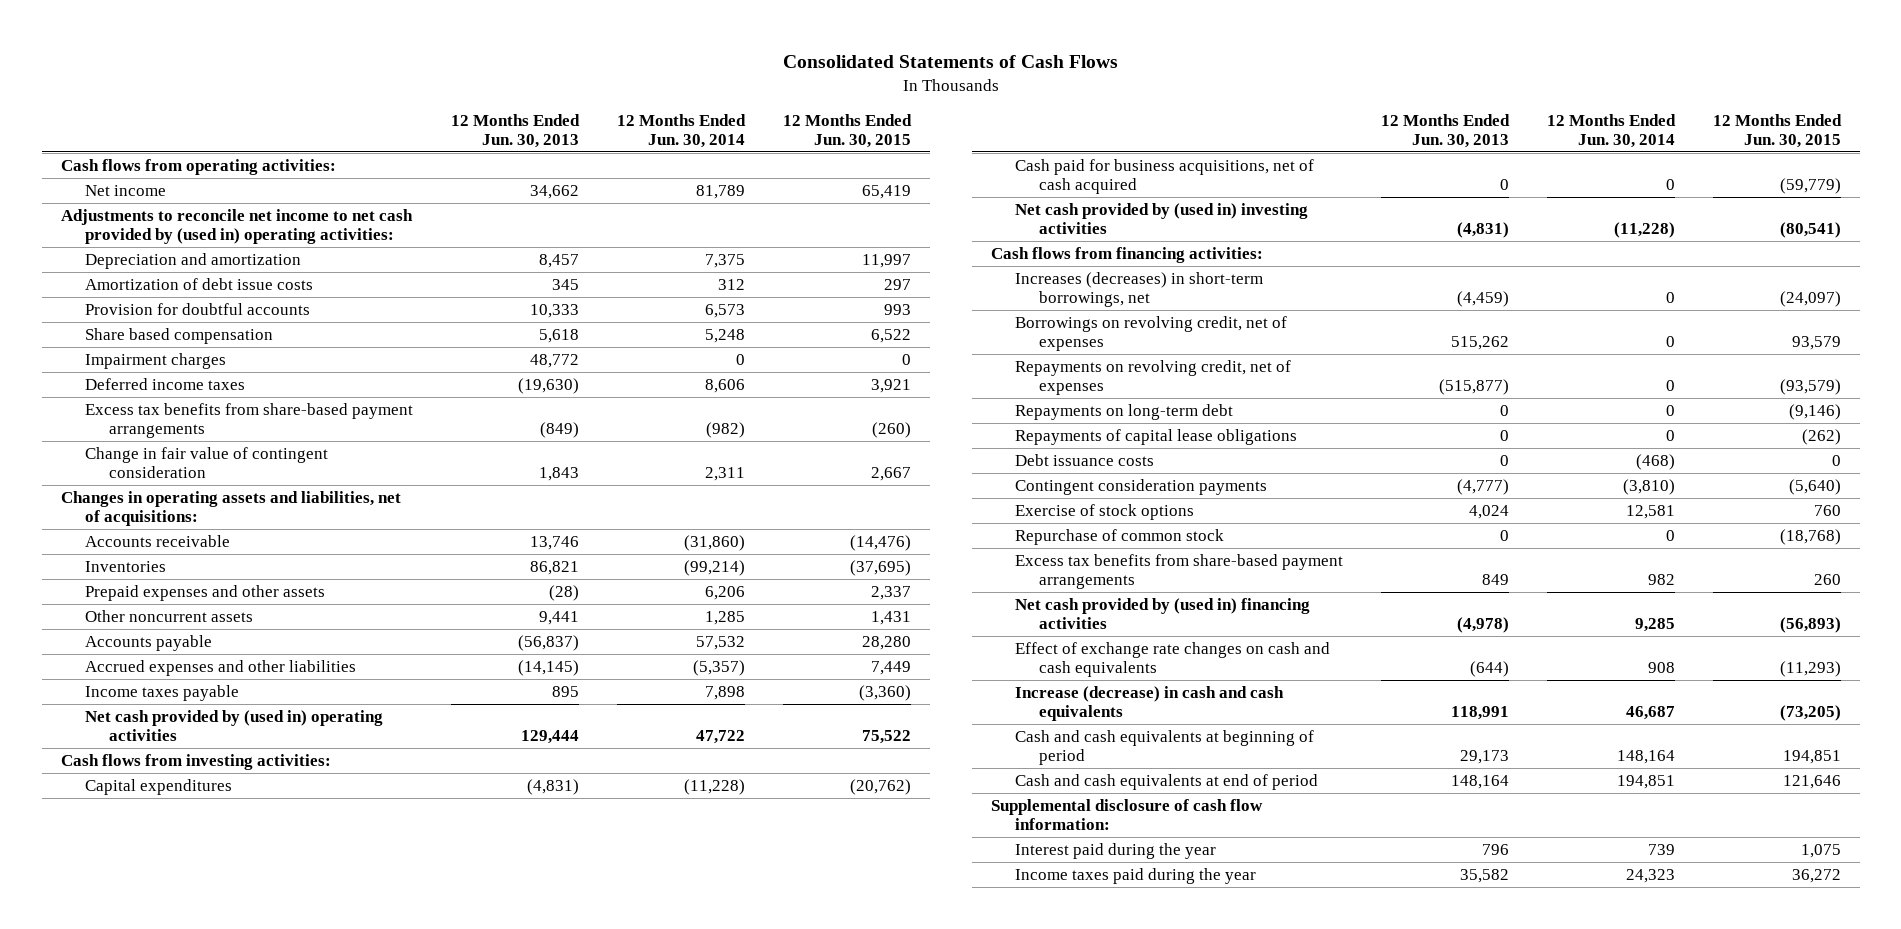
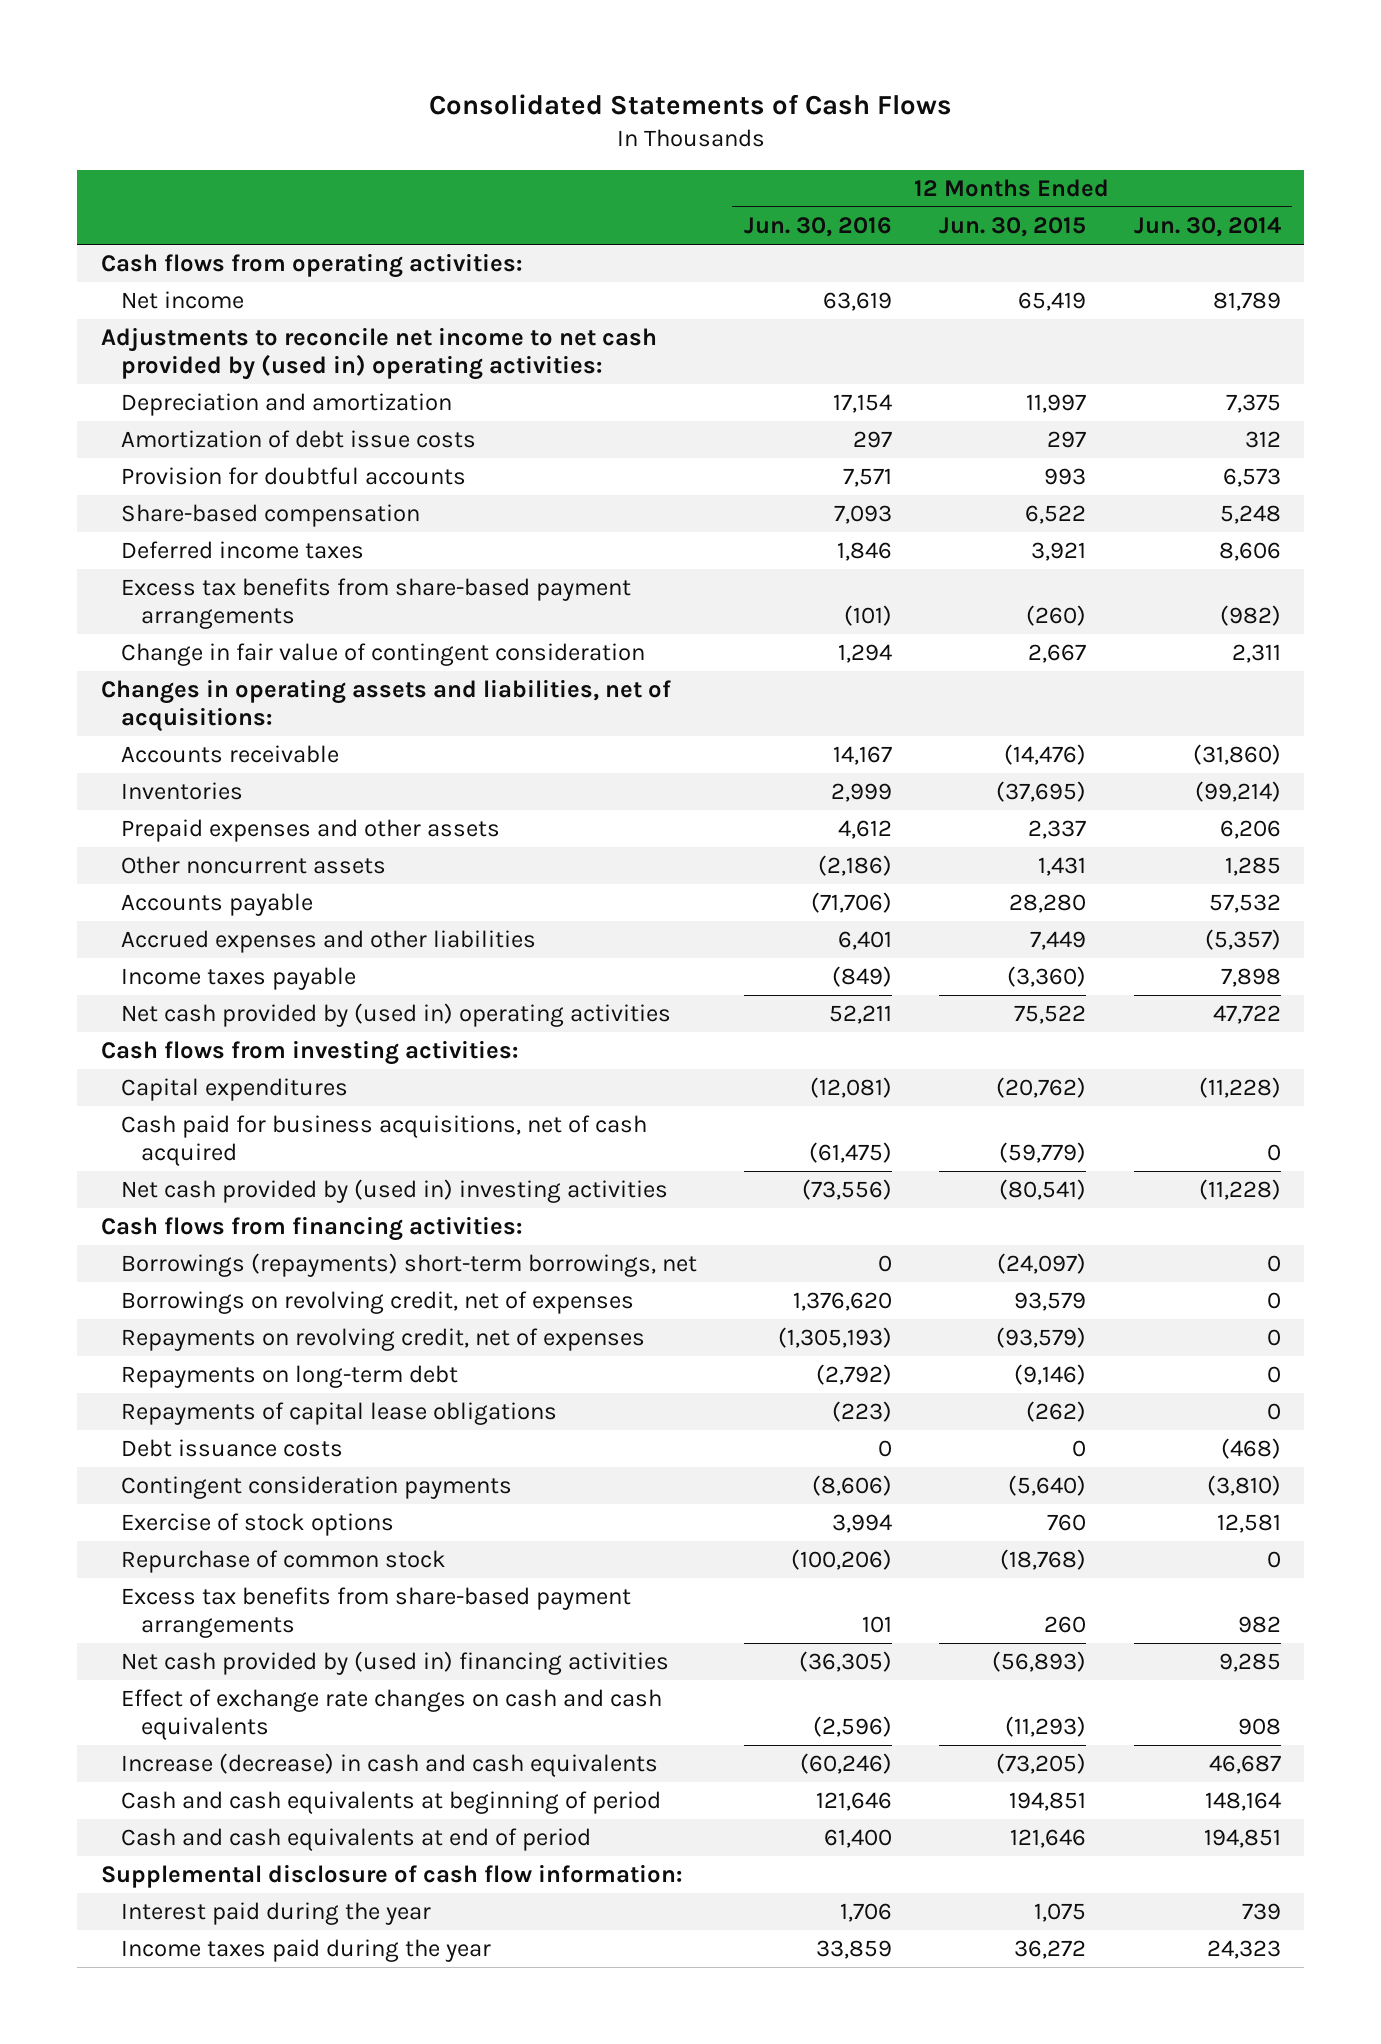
- | 12 Months Ended Jun. 30, 2013 | 12 Months Ended Jun. 30, 2014 | 12 Months Ended Jun. 30, 2015
+ | 12 Months Ended Jun. 30, 2016 | 12 Months Ended Jun. 30, 2015 | 12 Months Ended Jun. 30, 2014
- Share based compensation | 5,618 | 5,248 | 6,522
- Impairment charges | 48,772 | 0 | 0
+ Share-based compensation | 7,093 | 6,522 | 5,248
- Increases (decreases) in short-term borrowings, net | (4,459) | 0 | (24,097)
+ Borrowings (repayments) short-term borrowings, net | 0 | (24,097) | 0

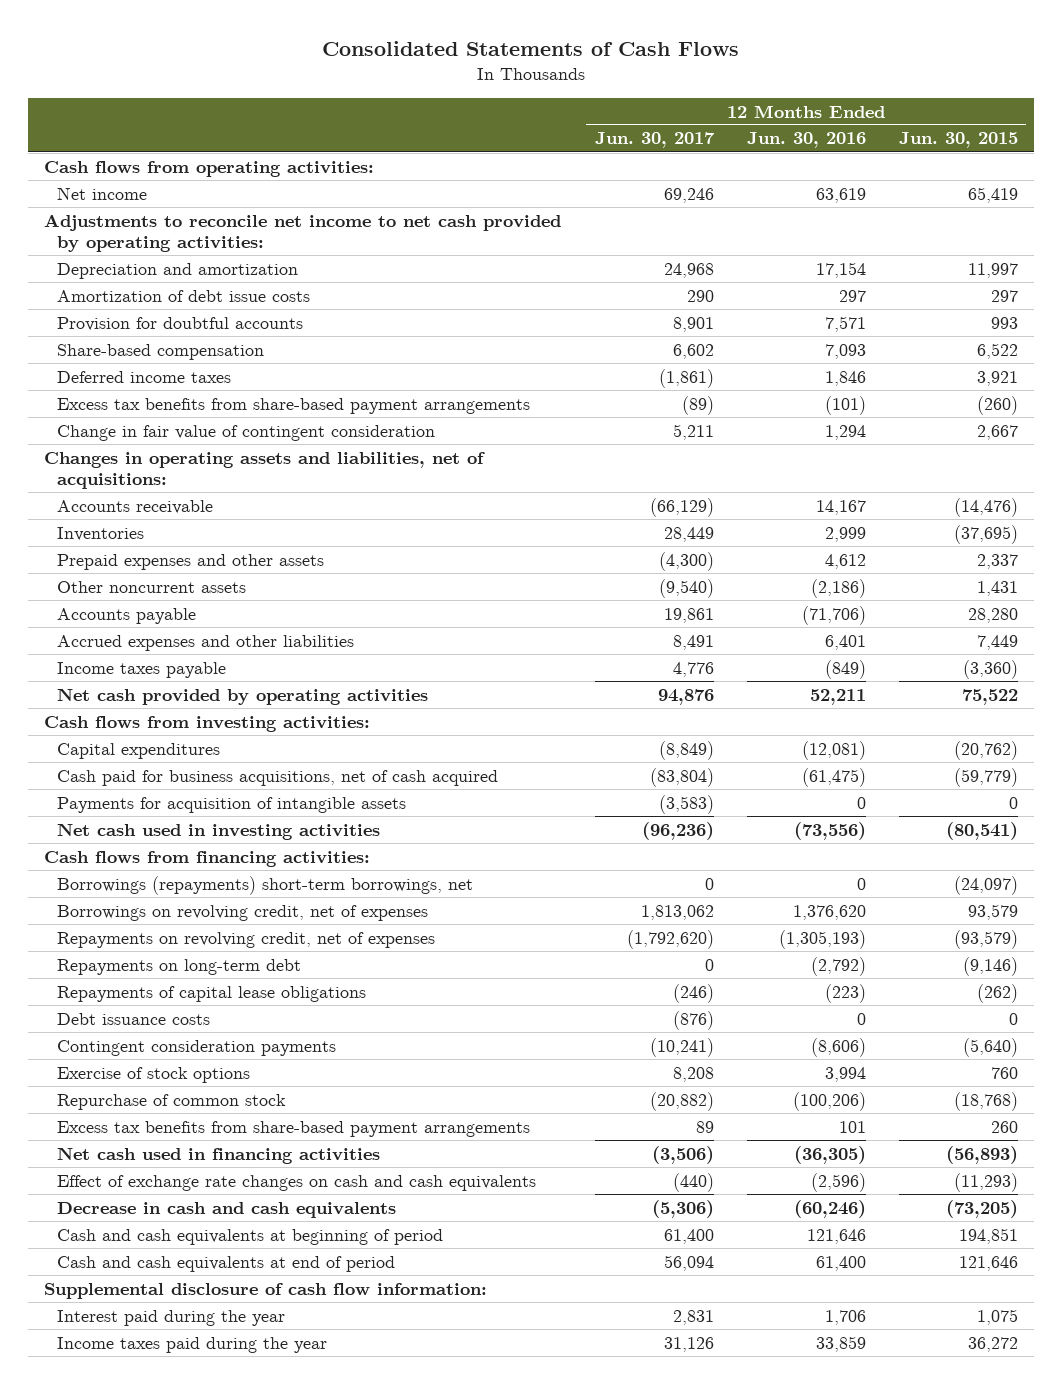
- | 12 Months Ended Jun. 30, 2016 | 12 Months Ended Jun. 30, 2015 | 12 Months Ended Jun. 30, 2014
+ | 12 Months Ended Jun. 30, 2017 | 12 Months Ended Jun. 30, 2016 | 12 Months Ended Jun. 30, 2015
- Adjustments to reconcile net income to net cash provided by (used in) operating activities:
+ Adjustments to reconcile net income to net cash provided by operating activities:
- Net cash provided by (used in) operating activities | 52,211 | 75,522 | 47,722
+ Net cash provided by operating activities | 94,876 | 52,211 | 75,522
- Net cash provided by (used in) investing activities | (73,556) | (80,541) | (11,228)
+ Payments for acquisition of intangible assets | (3,583) | 0 | 0
+ Net cash used in investing activities | (96,236) | (73,556) | (80,541)
- Net cash provided by (used in) financing activities | (36,305) | (56,893) | 9,285
+ Net cash used in financing activities | (3,506) | (36,305) | (56,893)
- Increase (decrease) in cash and cash equivalents | (60,246) | (73,205) | 46,687
+ Decrease in cash and cash equivalents | (5,306) | (60,246) | (73,205)

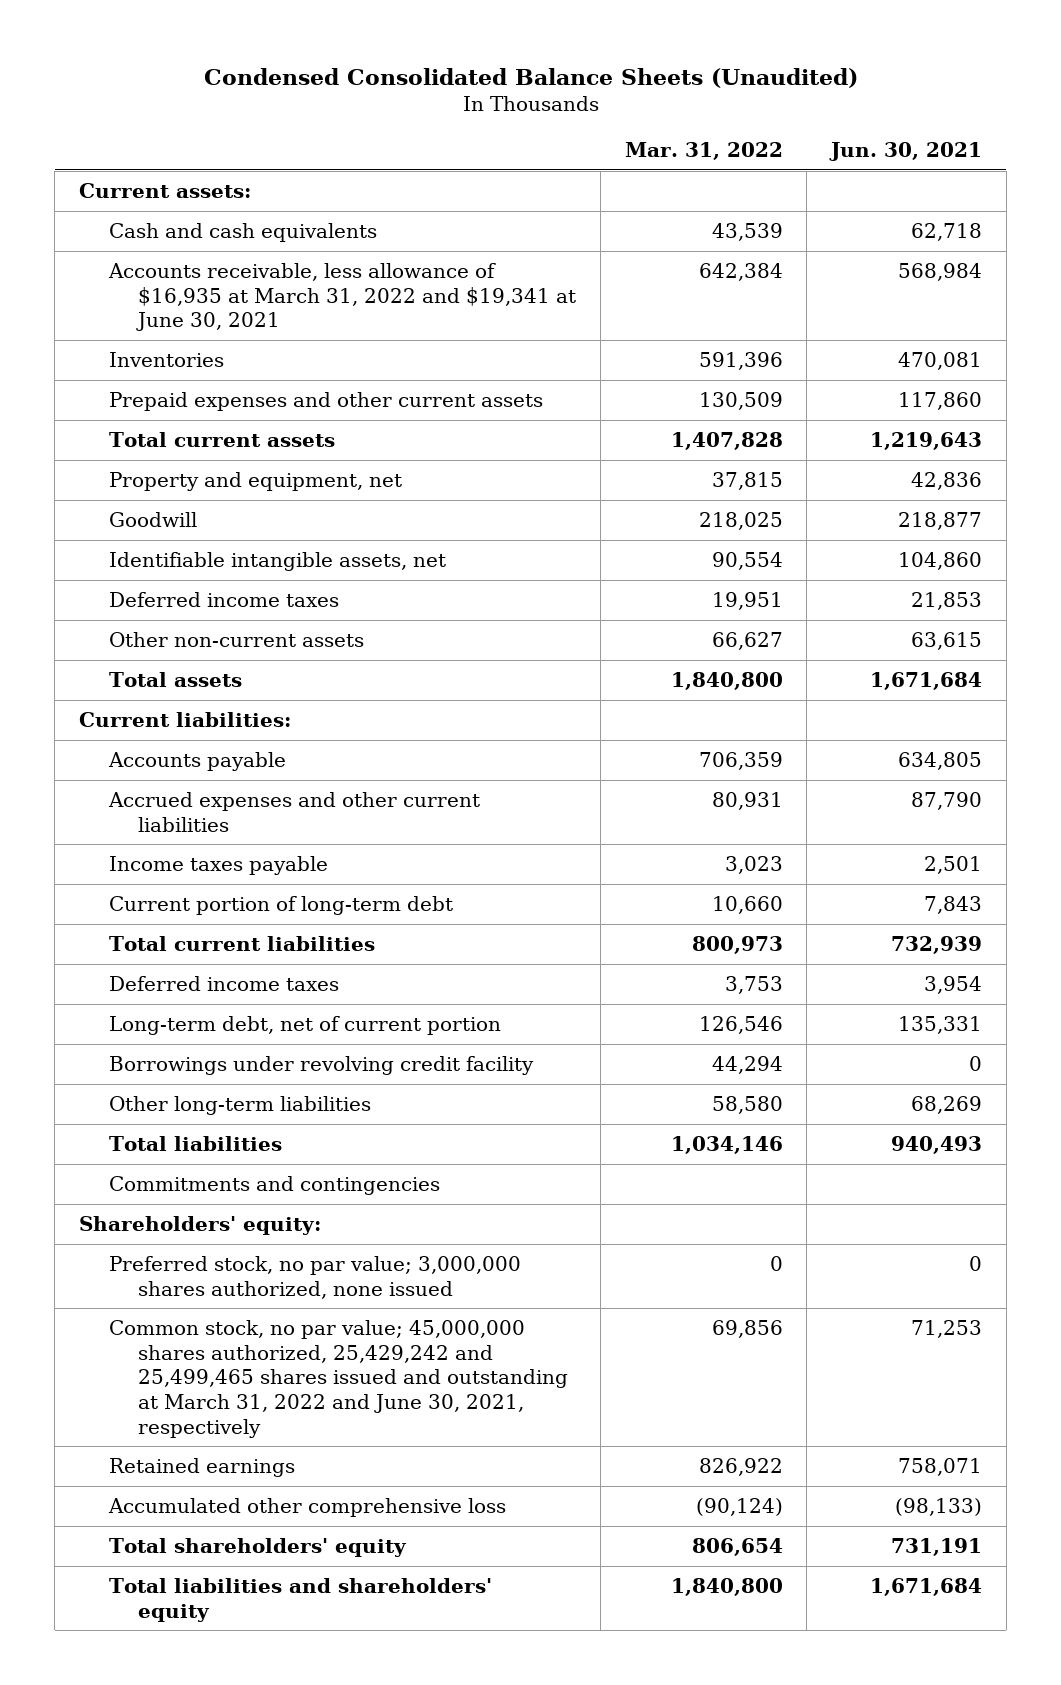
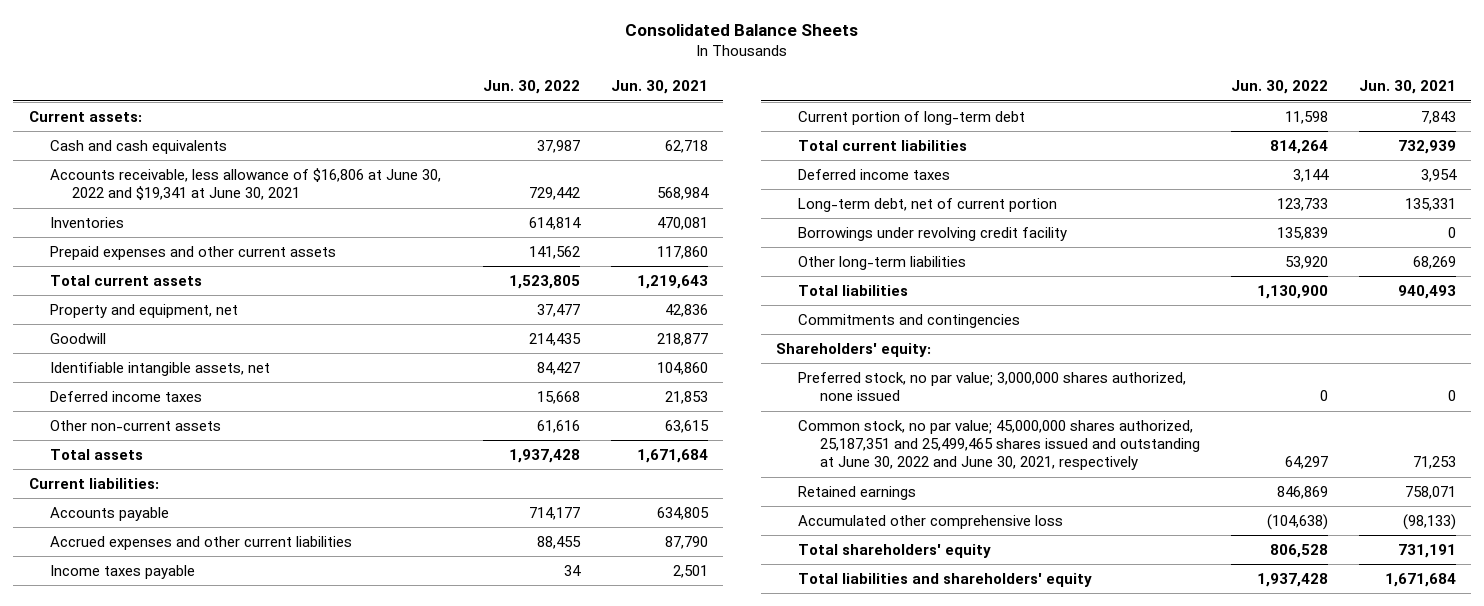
- Condensed Consolidated Balance Sheets (Unaudited)
+ Consolidated Balance Sheets
- | Mar. 31, 2022 | Jun. 30, 2021
+ | Jun. 30, 2022 | Jun. 30, 2021
- Accounts receivable, less allowance of $16,935 at March 31, 2022 and $19,341 at June 30, 2021 | 642,384 | 568,984
+ Accounts receivable, less allowance of $16,806 at June 30, 2022 and $19,341 at June 30, 2021 | 729,442 | 568,984
- Common stock, no par value; 45,000,000 shares authorized, 25,429,242 and 25,499,465 shares issued and outstanding at March 31, 2022 and June 30, 2021, respectively | 69,856 | 71,253
+ Common stock, no par value; 45,000,000 shares authorized, 25,187,351 and 25,499,465 shares issued and outstanding at June 30, 2022 and June 30, 2021, respectively | 64,297 | 71,253

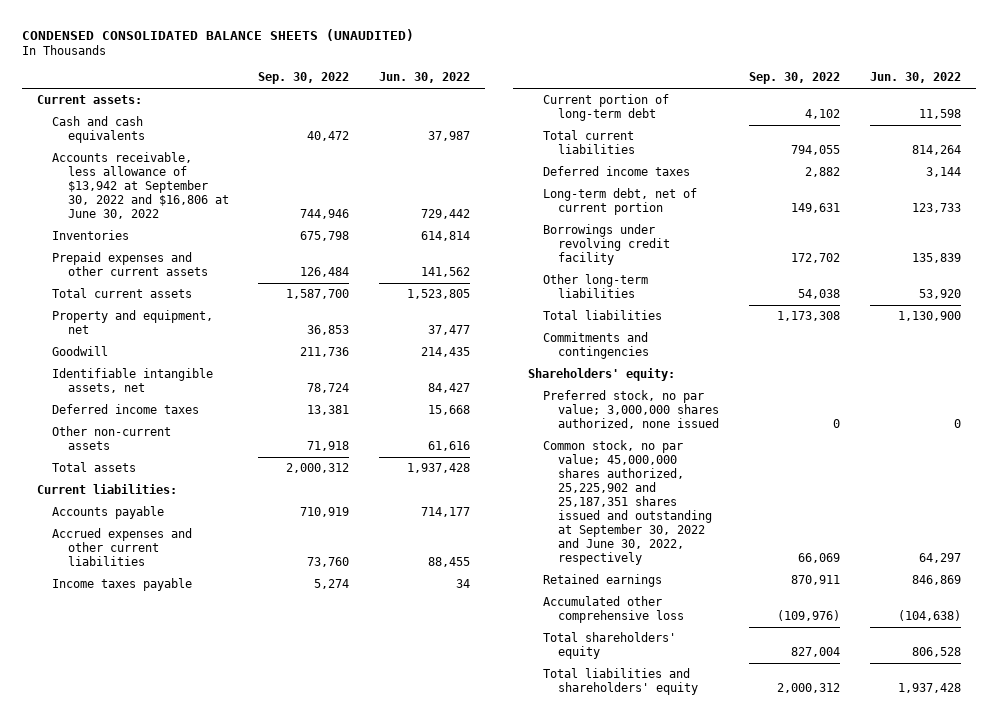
- Consolidated Balance Sheets
+ CONDENSED CONSOLIDATED BALANCE SHEETS (UNAUDITED)
- | Jun. 30, 2022 | Jun. 30, 2021
+ | Sep. 30, 2022 | Jun. 30, 2022
- Accounts receivable, less allowance of $16,806 at June 30, 2022 and $19,341 at June 30, 2021 | 729,442 | 568,984
+ Accounts receivable, less allowance of $13,942 at September 30, 2022 and $16,806 at June 30, 2022 | 744,946 | 729,442
- Common stock, no par value; 45,000,000 shares authorized, 25,187,351 and 25,499,465 shares issued and outstanding at June 30, 2022 and June 30, 2021, respectively | 64,297 | 71,253
+ Common stock, no par value; 45,000,000 shares authorized, 25,225,902 and 25,187,351 shares issued and outstanding at September 30, 2022 and June 30, 2022, respectively | 66,069 | 64,297

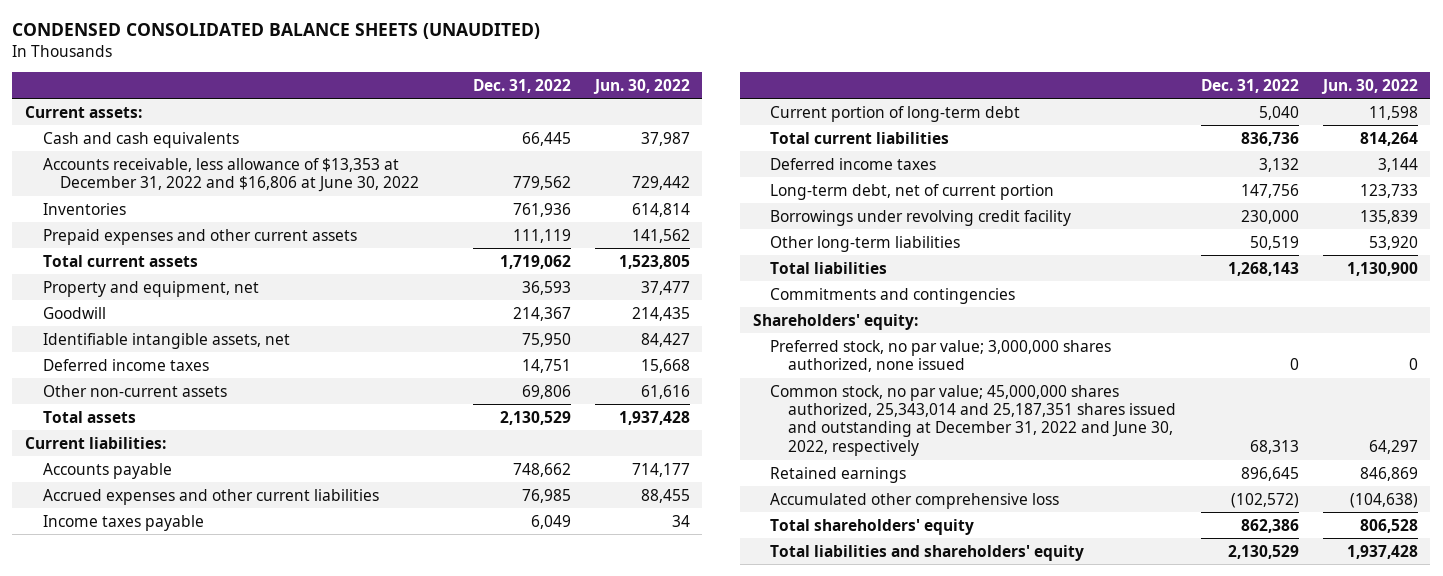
- | Sep. 30, 2022 | Jun. 30, 2022
+ | Dec. 31, 2022 | Jun. 30, 2022
- Accounts receivable, less allowance of $13,942 at September 30, 2022 and $16,806 at June 30, 2022 | 744,946 | 729,442
+ Accounts receivable, less allowance of $13,353 at December 31, 2022 and $16,806 at June 30, 2022 | 779,562 | 729,442
- Common stock, no par value; 45,000,000 shares authorized, 25,225,902 and 25,187,351 shares issued and outstanding at September 30, 2022 and June 30, 2022, respectively | 66,069 | 64,297
+ Common stock, no par value; 45,000,000 shares authorized, 25,343,014 and 25,187,351 shares issued and outstanding at December 31, 2022 and June 30, 2022, respectively | 68,313 | 64,297

